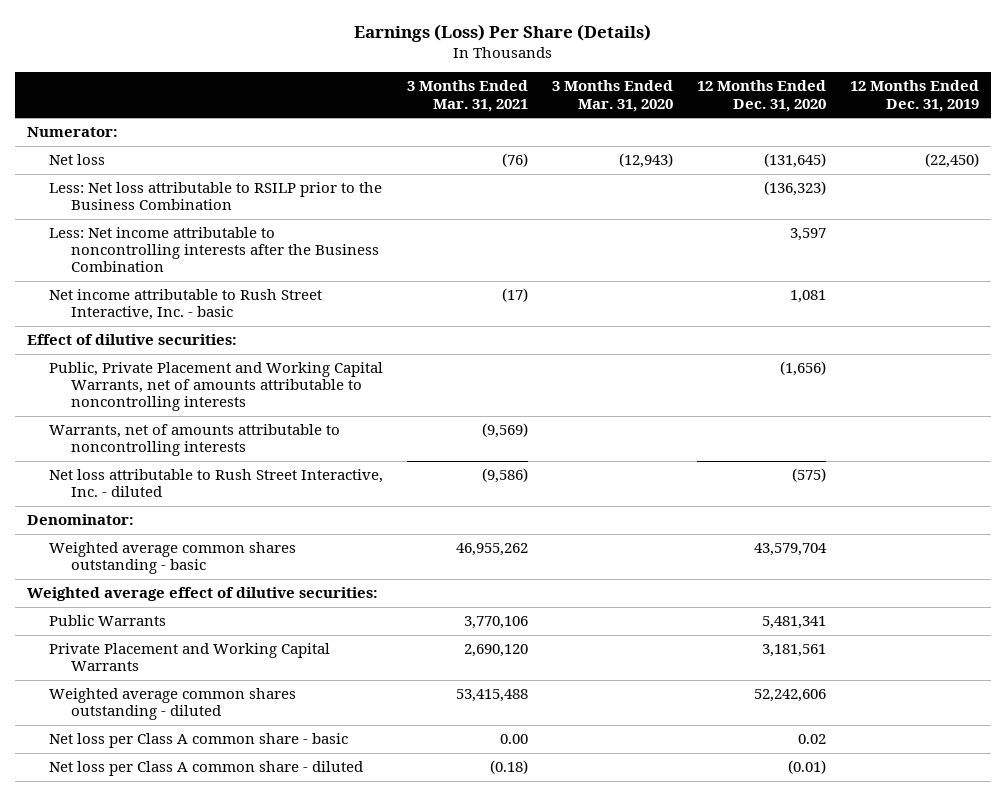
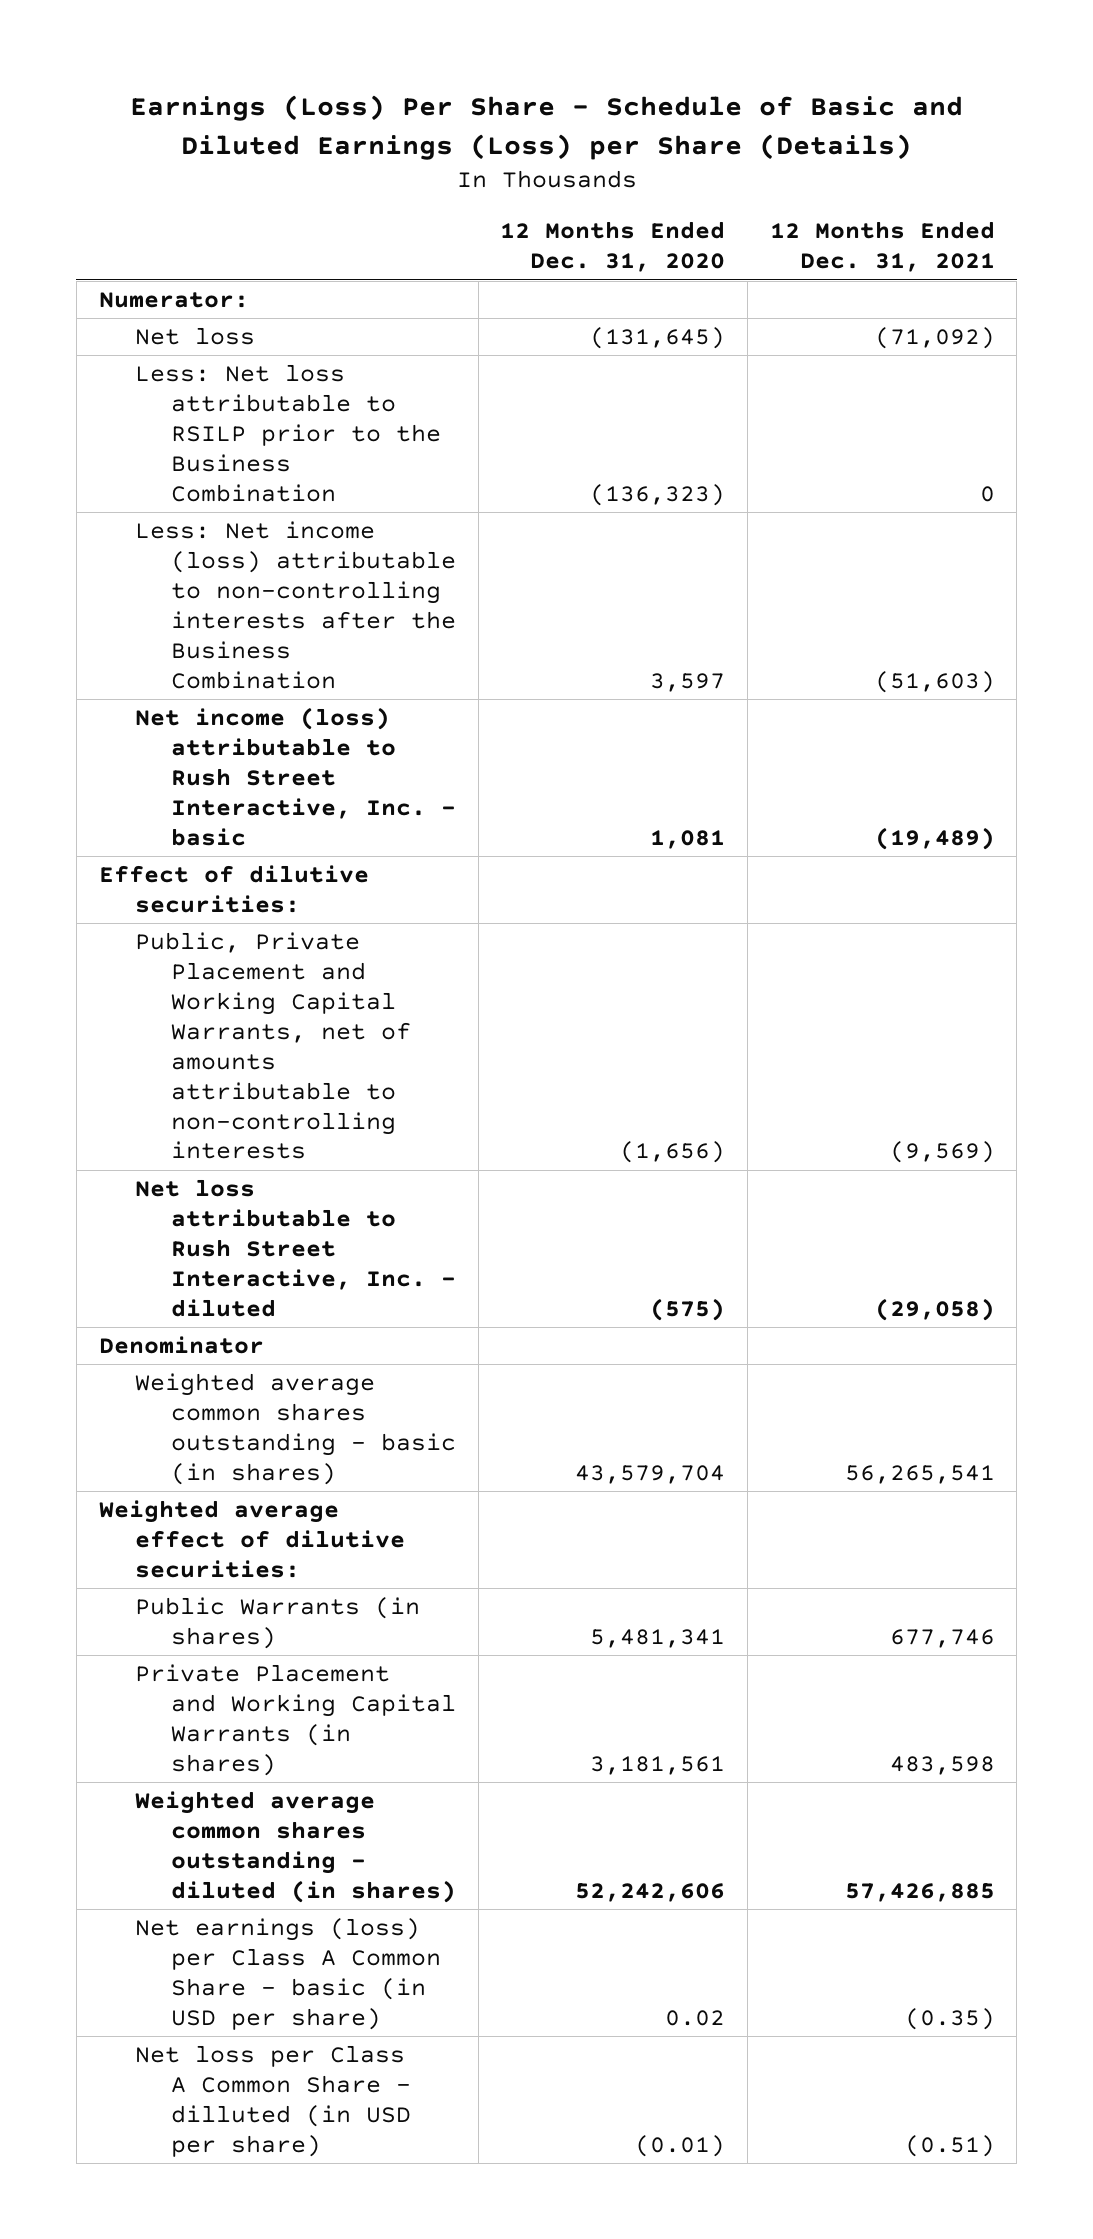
- Earnings (Loss) Per Share (Details)
+ Earnings (Loss) Per Share - Schedule of Basic and Diluted Earnings (Loss) per Share (Details)
- | 3 Months Ended Mar. 31, 2021 | 3 Months Ended Mar. 31, 2020 | 12 Months Ended Dec. 31, 2020 | 12 Months Ended Dec. 31, 2019
+ | 12 Months Ended Dec. 31, 2020 | 12 Months Ended Dec. 31, 2021
- Less: Net income attributable to noncontrolling interests after the Business Combination | | | 3,597 |
- Net income attributable to Rush Street Interactive, Inc. - basic | (17) | | 1,081 |
+ Less: Net income (loss) attributable to non-controlling interests after the Business Combination | 3,597 | (51,603)
+ Net income (loss) attributable to Rush Street Interactive, Inc. - basic | 1,081 | (19,489)
- Public, Private Placement and Working Capital Warrants, net of amounts attributable to noncontrolling interests | | | (1,656) |
- Warrants, net of amounts attributable to noncontrolling interests | (9,569) | | |
+ Public, Private Placement and Working Capital Warrants, net of amounts attributable to non-controlling interests | (1,656) | (9,569)
- Denominator:
- Weighted average common shares outstanding - basic | 46,955,262 | | 43,579,704 |
+ Denominator
+ Weighted average common shares outstanding - basic (in shares) | 43,579,704 | 56,265,541
- Public Warrants | 3,770,106 | | 5,481,341 |
- Private Placement and Working Capital Warrants | 2,690,120 | | 3,181,561 |
- Weighted average common shares outstanding - diluted | 53,415,488 | | 52,242,606 |
- Net loss per Class A common share - basic | 0.00 | | 0.02 |
- Net loss per Class A common share - diluted | (0.18) | | (0.01) |
+ Public Warrants (in shares) | 5,481,341 | 677,746
+ Private Placement and Working Capital Warrants (in shares) | 3,181,561 | 483,598
+ Weighted average common shares outstanding - diluted (in shares) | 52,242,606 | 57,426,885
+ Net earnings (loss) per Class A Common Share - basic (in USD per share) | 0.02 | (0.35)
+ Net loss per Class A Common Share - dilluted (in USD per share) | (0.01) | (0.51)

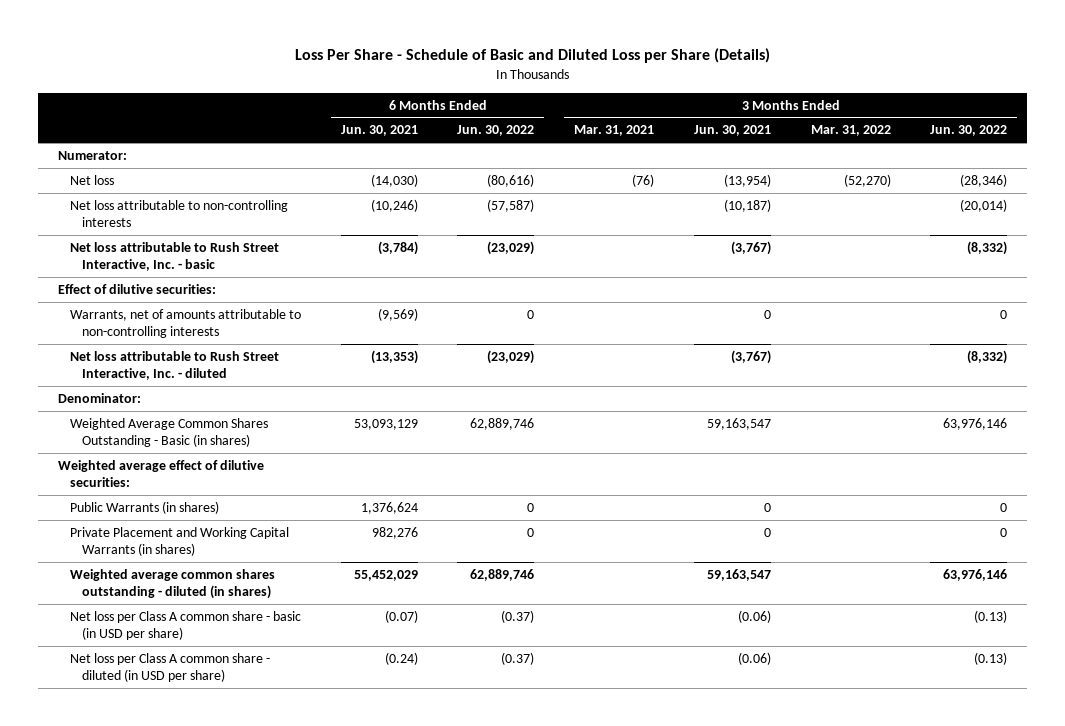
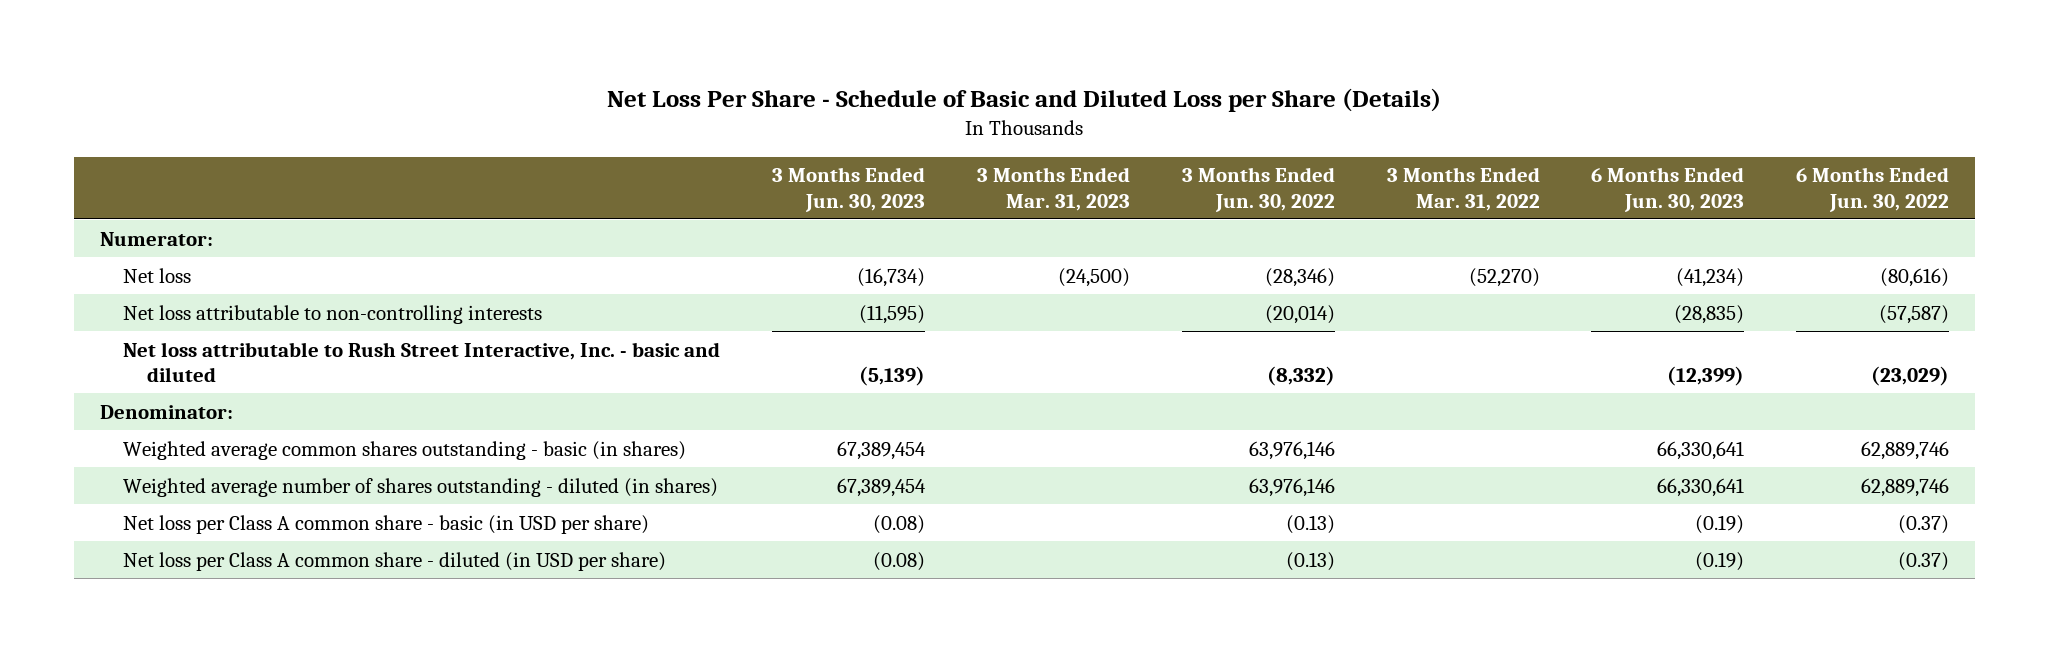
- Loss Per Share - Schedule of Basic and Diluted Loss per Share (Details)
+ Net Loss Per Share - Schedule of Basic and Diluted Loss per Share (Details)
- | 6 Months Ended Jun. 30, 2021 | 6 Months Ended Jun. 30, 2022 | 3 Months Ended Mar. 31, 2021 | 3 Months Ended Jun. 30, 2021 | 3 Months Ended Mar. 31, 2022 | 3 Months Ended Jun. 30, 2022
+ | 3 Months Ended Jun. 30, 2023 | 3 Months Ended Mar. 31, 2023 | 3 Months Ended Jun. 30, 2022 | 3 Months Ended Mar. 31, 2022 | 6 Months Ended Jun. 30, 2023 | 6 Months Ended Jun. 30, 2022
- Net loss attributable to Rush Street Interactive, Inc. - basic | (3,784) | (23,029) | | (3,767) | | (8,332)
- Effect of dilutive securities:
- Warrants, net of amounts attributable to non-controlling interests | (9,569) | 0 | | 0 | | 0
- Net loss attributable to Rush Street Interactive, Inc. - diluted | (13,353) | (23,029) | | (3,767) | | (8,332)
+ Net loss attributable to Rush Street Interactive, Inc. - basic and diluted | (5,139) | | (8,332) | | (12,399) | (23,029)
- Weighted Average Common Shares Outstanding - Basic (in shares) | 53,093,129 | 62,889,746 | | 59,163,547 | | 63,976,146
- Weighted average effect of dilutive securities:
- Public Warrants (in shares) | 1,376,624 | 0 | | 0 | | 0
- Private Placement and Working Capital Warrants (in shares) | 982,276 | 0 | | 0 | | 0
- Weighted average common shares outstanding - diluted (in shares) | 55,452,029 | 62,889,746 | | 59,163,547 | | 63,976,146
+ Weighted average common shares outstanding - basic (in shares) | 67,389,454 | | 63,976,146 | | 66,330,641 | 62,889,746
+ Weighted average number of shares outstanding - diluted (in shares) | 67,389,454 | | 63,976,146 | | 66,330,641 | 62,889,746

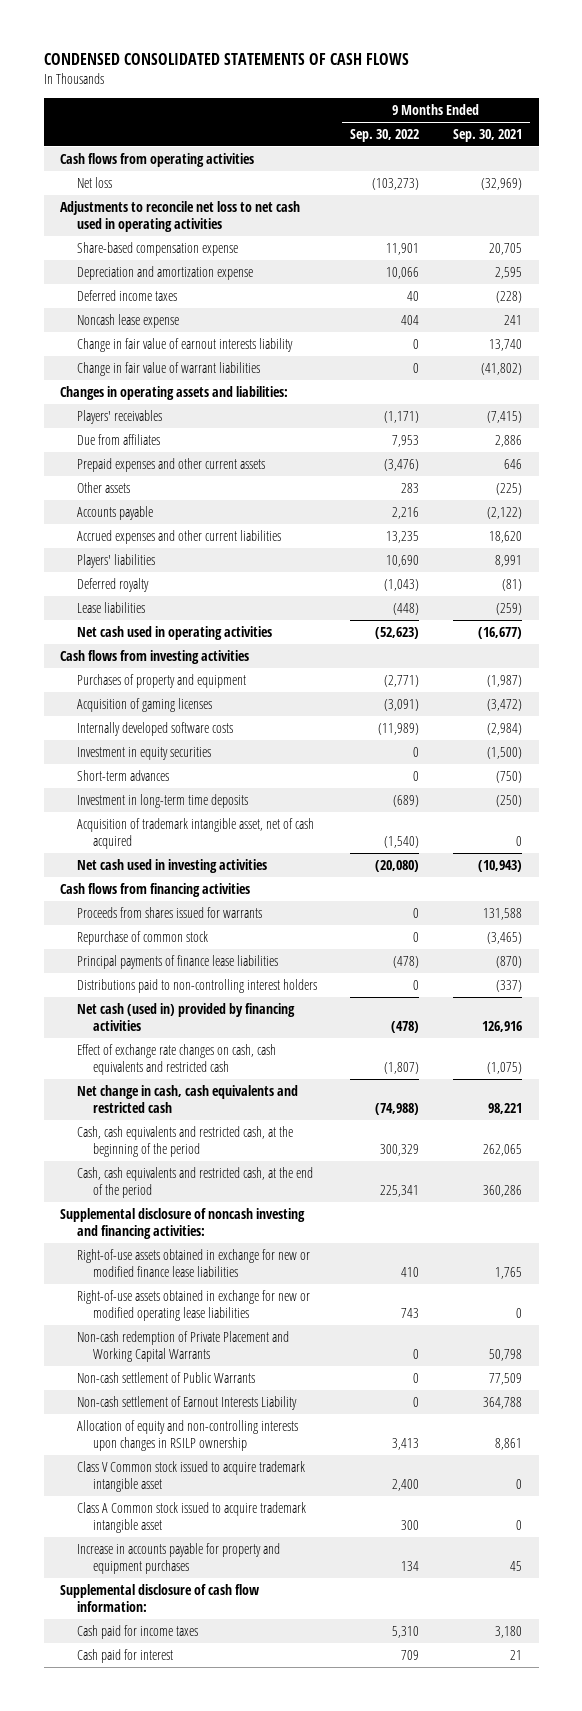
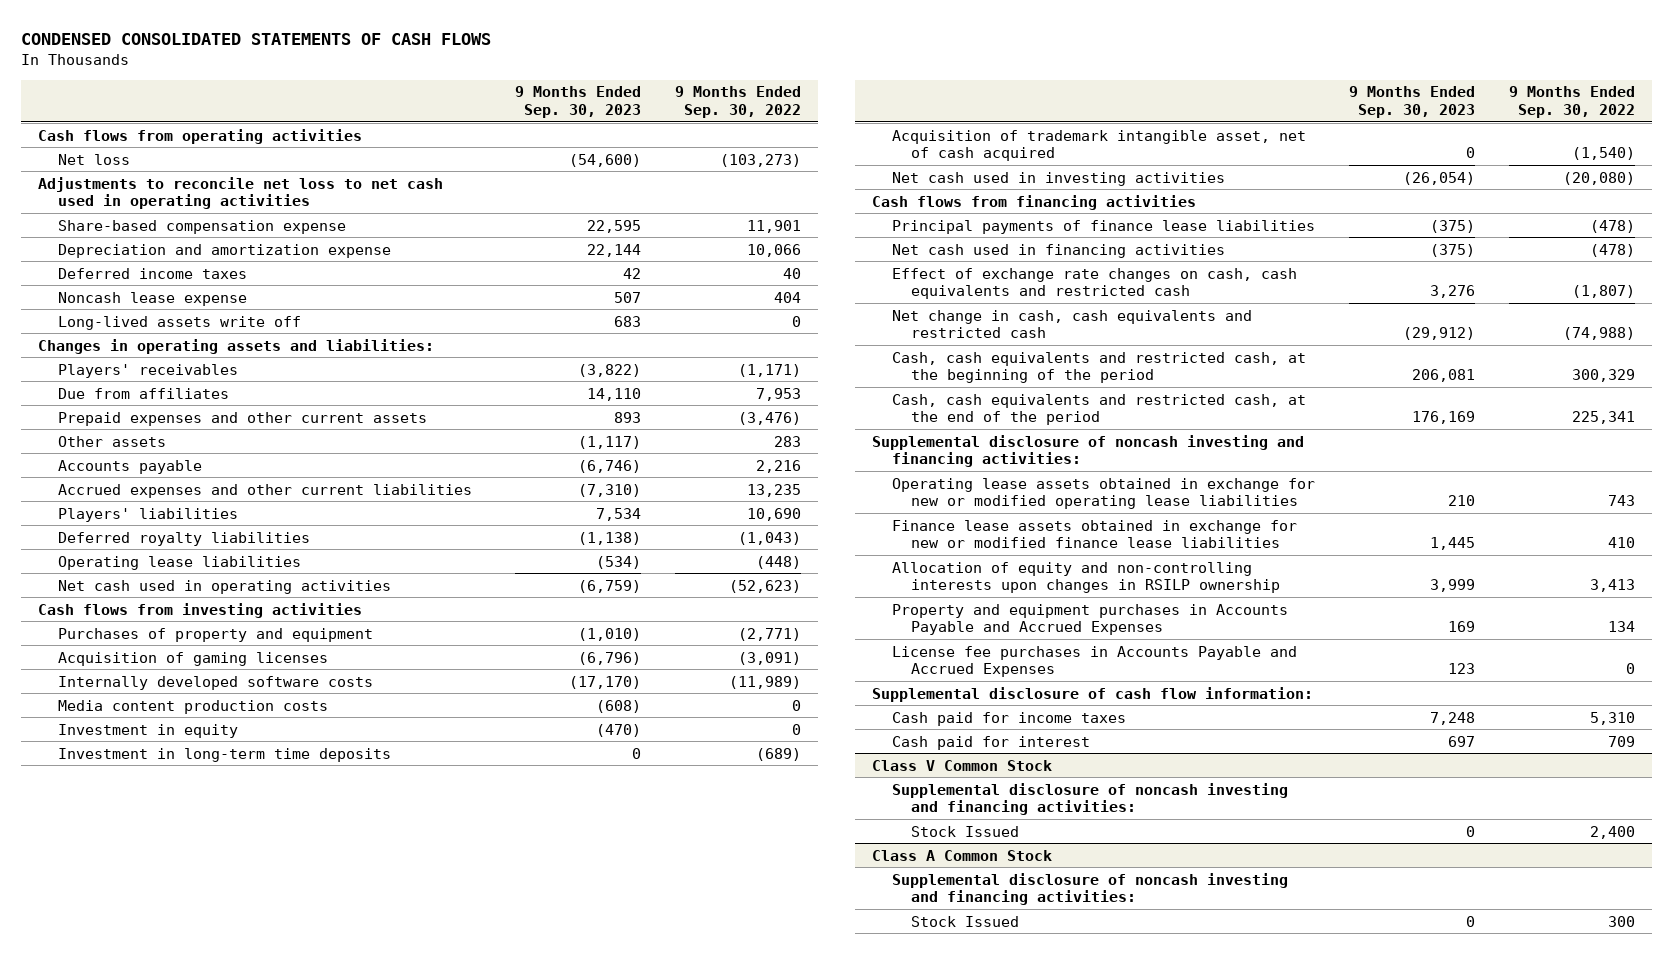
- | 9 Months Ended Sep. 30, 2022 | 9 Months Ended Sep. 30, 2021
+ | 9 Months Ended Sep. 30, 2023 | 9 Months Ended Sep. 30, 2022
- Change in fair value of earnout interests liability | 0 | 13,740
- Change in fair value of warrant liabilities | 0 | (41,802)
+ Long-lived assets write off | 683 | 0
- Deferred royalty | (1,043) | (81)
- Lease liabilities | (448) | (259)
+ Deferred royalty liabilities | (1,138) | (1,043)
+ Operating lease liabilities | (534) | (448)
- Investment in equity securities | 0 | (1,500)
- Short-term advances | 0 | (750)
+ Media content production costs | (608) | 0
+ Investment in equity | (470) | 0
- Proceeds from shares issued for warrants | 0 | 131,588
- Repurchase of common stock | 0 | (3,465)
- Distributions paid to non-controlling interest holders | 0 | (337)
- Net cash (used in) provided by financing activities | (478) | 126,916
+ Net cash used in financing activities | (375) | (478)
- Right-of-use assets obtained in exchange for new or modified finance lease liabilities | 410 | 1,765
- Right-of-use assets obtained in exchange for new or modified operating lease liabilities | 743 | 0
- Non-cash redemption of Private Placement and Working Capital Warrants | 0 | 50,798
- Non-cash settlement of Public Warrants | 0 | 77,509
- Non-cash settlement of Earnout Interests Liability | 0 | 364,788
+ Operating lease assets obtained in exchange for new or modified operating lease liabilities | 210 | 743
+ Finance lease assets obtained in exchange for new or modified finance lease liabilities | 1,445 | 410
- Class V Common stock issued to acquire trademark intangible asset | 2,400 | 0
- Class A Common stock issued to acquire trademark intangible asset | 300 | 0
- Increase in accounts payable for property and equipment purchases | 134 | 45
+ Property and equipment purchases in Accounts Payable and Accrued Expenses | 169 | 134
+ License fee purchases in Accounts Payable and Accrued Expenses | 123 | 0
+ Class V Common Stock
+ Supplemental disclosure of noncash investing and financing activities:
+ Stock Issued | 0 | 2,400
+ Class A Common Stock
+ Supplemental disclosure of noncash investing and financing activities:
+ Stock Issued | 0 | 300

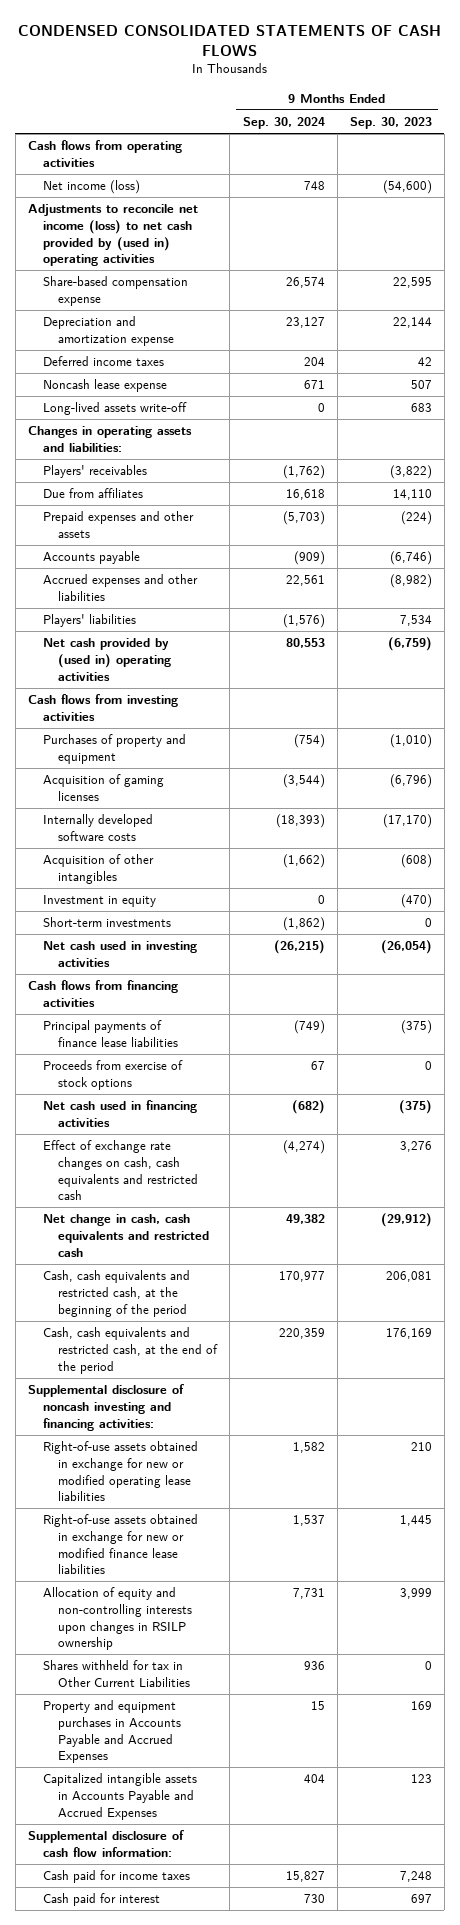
- | 9 Months Ended Sep. 30, 2023 | 9 Months Ended Sep. 30, 2022
+ | 9 Months Ended Sep. 30, 2024 | 9 Months Ended Sep. 30, 2023
- Net loss | (54,600) | (103,273)
- Adjustments to reconcile net loss to net cash used in operating activities
+ Net income (loss) | 748 | (54,600)
+ Adjustments to reconcile net income (loss) to net cash provided by (used in) operating activities
- Long-lived assets write off | 683 | 0
+ Long-lived assets write-off | 0 | 683
- Prepaid expenses and other current assets | 893 | (3,476)
- Other assets | (1,117) | 283
+ Prepaid expenses and other assets | (5,703) | (224)
- Accrued expenses and other current liabilities | (7,310) | 13,235
+ Accrued expenses and other liabilities | 22,561 | (8,982)
- Deferred royalty liabilities | (1,138) | (1,043)
- Operating lease liabilities | (534) | (448)
- Net cash used in operating activities | (6,759) | (52,623)
+ Net cash provided by (used in) operating activities | 80,553 | (6,759)
- Media content production costs | (608) | 0
+ Acquisition of other intangibles | (1,662) | (608)
- Investment in long-term time deposits | 0 | (689)
- Acquisition of trademark intangible asset, net of cash acquired | 0 | (1,540)
+ Short-term investments | (1,862) | 0
+ Proceeds from exercise of stock options | 67 | 0
- Operating lease assets obtained in exchange for new or modified operating lease liabilities | 210 | 743
- Finance lease assets obtained in exchange for new or modified finance lease liabilities | 1,445 | 410
+ Right-of-use assets obtained in exchange for new or modified operating lease liabilities | 1,582 | 210
+ Right-of-use assets obtained in exchange for new or modified finance lease liabilities | 1,537 | 1,445
+ Shares withheld for tax in Other Current Liabilities | 936 | 0
- License fee purchases in Accounts Payable and Accrued Expenses | 123 | 0
+ Capitalized intangible assets in Accounts Payable and Accrued Expenses | 404 | 123
- Class V Common Stock
- Supplemental disclosure of noncash investing and financing activities:
- Stock Issued | 0 | 2,400
- Class A Common Stock
- Supplemental disclosure of noncash investing and financing activities:
- Stock Issued | 0 | 300

